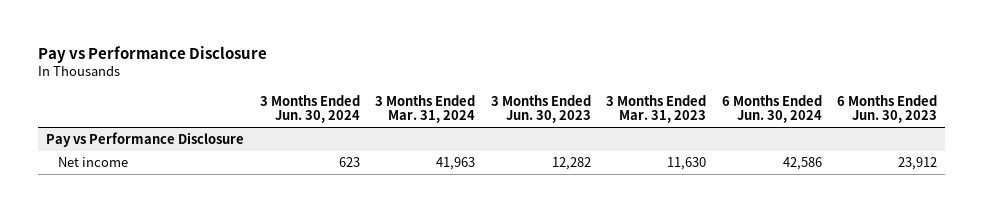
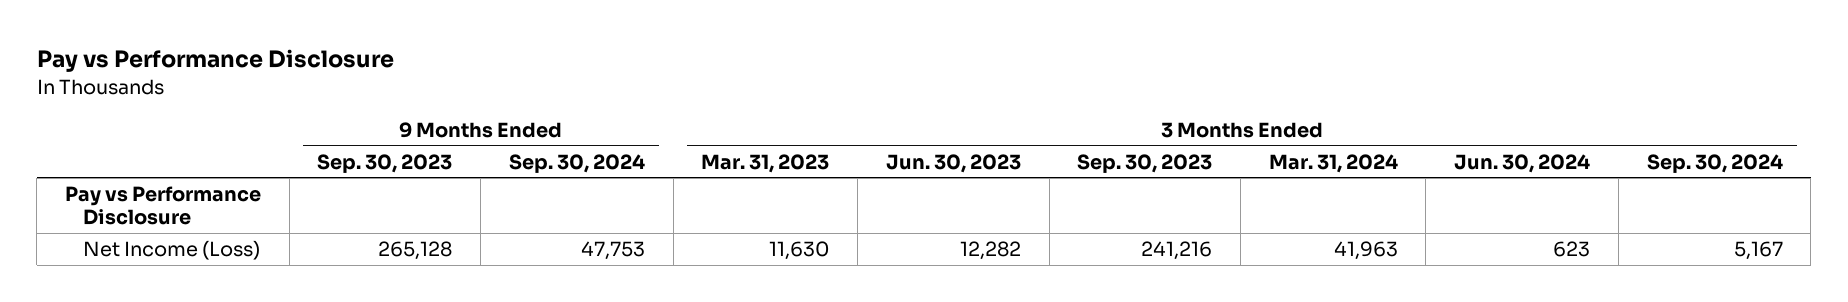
- | 3 Months Ended Jun. 30, 2024 | 3 Months Ended Mar. 31, 2024 | 3 Months Ended Jun. 30, 2023 | 3 Months Ended Mar. 31, 2023 | 6 Months Ended Jun. 30, 2024 | 6 Months Ended Jun. 30, 2023
+ | 9 Months Ended Sep. 30, 2023 | 9 Months Ended Sep. 30, 2024 | 3 Months Ended Mar. 31, 2023 | 3 Months Ended Jun. 30, 2023 | 3 Months Ended Sep. 30, 2023 | 3 Months Ended Mar. 31, 2024 | 3 Months Ended Jun. 30, 2024 | 3 Months Ended Sep. 30, 2024
- Net income | 623 | 41,963 | 12,282 | 11,630 | 42,586 | 23,912
+ Net Income (Loss) | 265,128 | 47,753 | 11,630 | 12,282 | 241,216 | 41,963 | 623 | 5,167

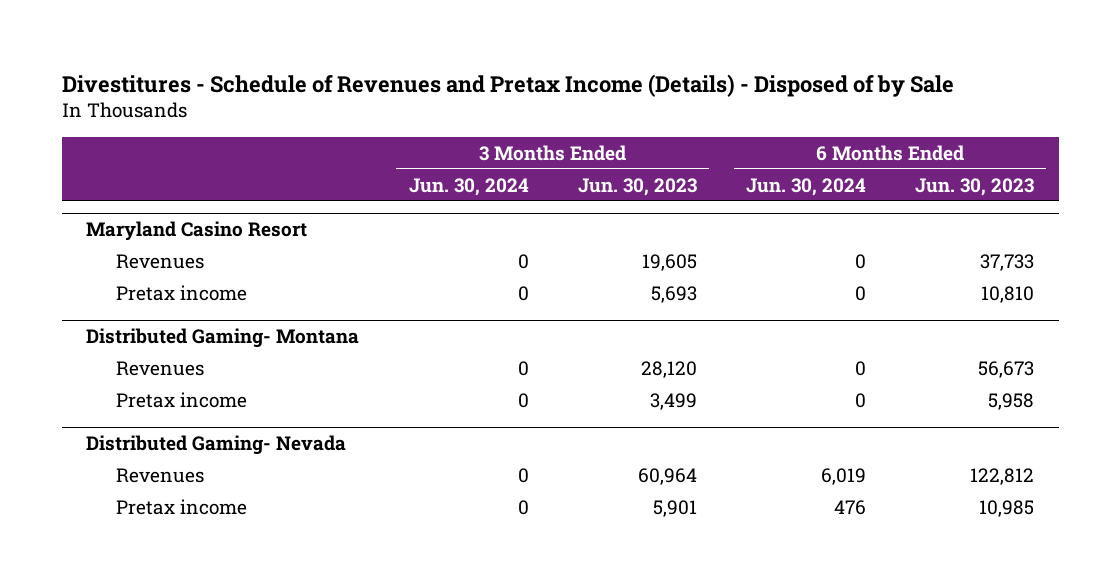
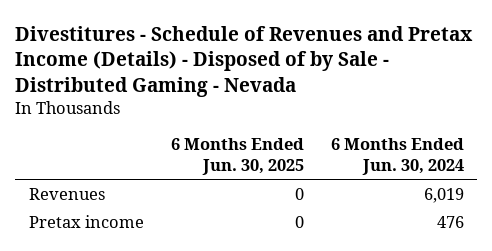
- Divestitures - Schedule of Revenues and Pretax Income (Details) - Disposed of by Sale
+ Divestitures - Schedule of Revenues and Pretax Income (Details) - Disposed of by Sale - Distributed Gaming - Nevada
- | 3 Months Ended Jun. 30, 2024 | 3 Months Ended Jun. 30, 2023 | 6 Months Ended Jun. 30, 2024 | 6 Months Ended Jun. 30, 2023
+ | 6 Months Ended Jun. 30, 2025 | 6 Months Ended Jun. 30, 2024
- Maryland Casino Resort
- Revenues | 0 | 19,605 | 0 | 37,733
- Pretax income | 0 | 5,693 | 0 | 10,810
- Distributed Gaming- Montana
- Revenues | 0 | 28,120 | 0 | 56,673
- Pretax income | 0 | 3,499 | 0 | 5,958
- Distributed Gaming- Nevada

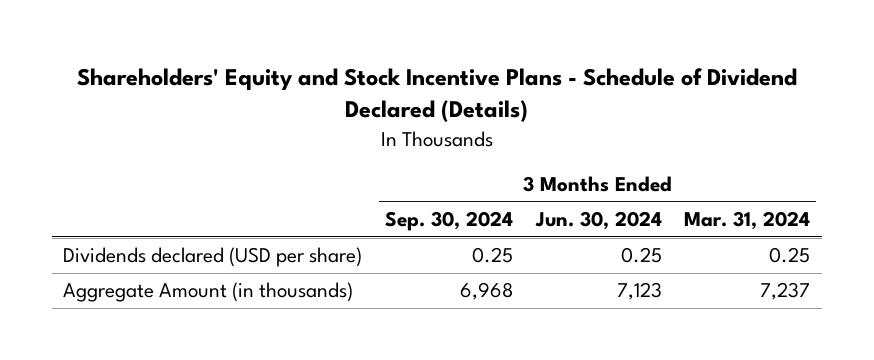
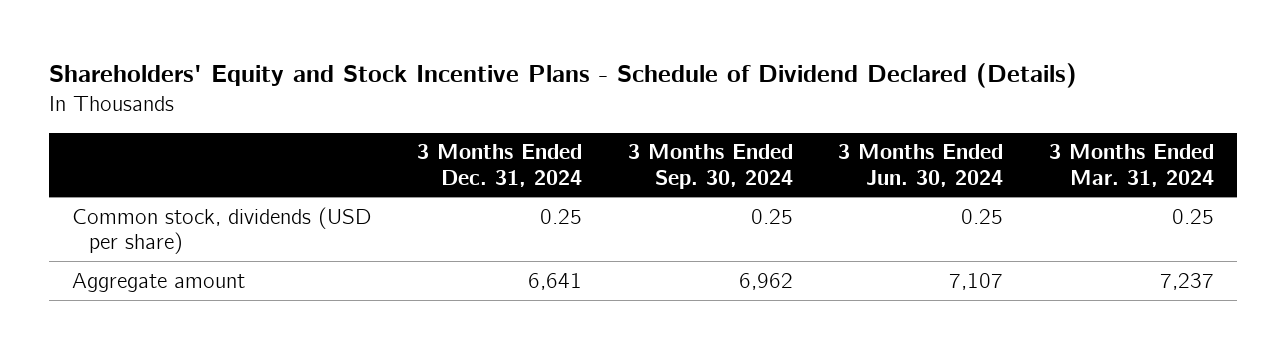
- | 3 Months Ended Sep. 30, 2024 | 3 Months Ended Jun. 30, 2024 | 3 Months Ended Mar. 31, 2024
+ | 3 Months Ended Dec. 31, 2024 | 3 Months Ended Sep. 30, 2024 | 3 Months Ended Jun. 30, 2024 | 3 Months Ended Mar. 31, 2024
- Dividends declared (USD per share) | 0.25 | 0.25 | 0.25
- Aggregate Amount (in thousands) | 6,968 | 7,123 | 7,237
+ Common stock, dividends (USD per share) | 0.25 | 0.25 | 0.25 | 0.25
+ Aggregate amount | 6,641 | 6,962 | 7,107 | 7,237

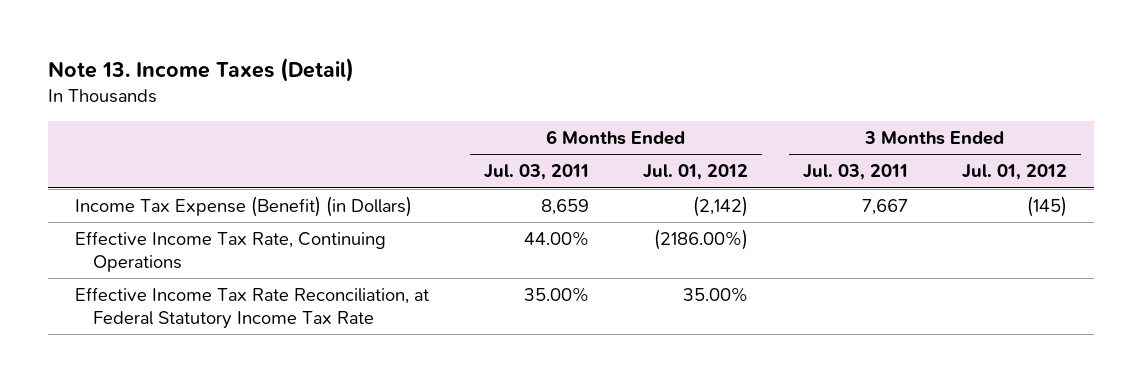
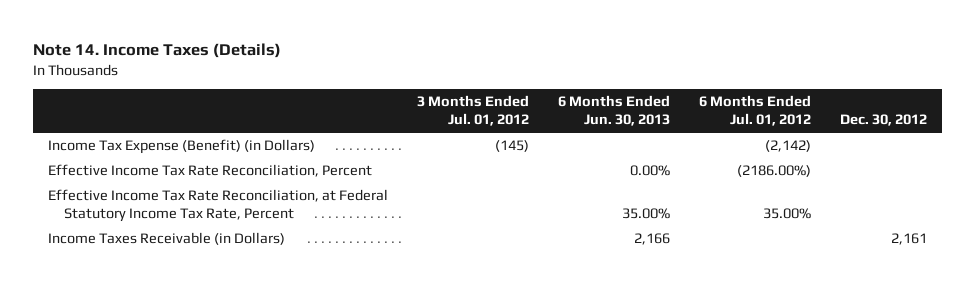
- Note 13. Income Taxes (Detail)
+ Note 14. Income Taxes (Details)
- | 6 Months Ended Jul. 03, 2011 | 6 Months Ended Jul. 01, 2012 | 3 Months Ended Jul. 03, 2011 | 3 Months Ended Jul. 01, 2012
+ | 3 Months Ended Jul. 01, 2012 | 6 Months Ended Jun. 30, 2013 | 6 Months Ended Jul. 01, 2012 | Dec. 30, 2012
- Effective Income Tax Rate, Continuing Operations | 44.00% | (2186.00%) | |
- Effective Income Tax Rate Reconciliation, at Federal Statutory Income Tax Rate | 35.00% | 35.00% | |
+ Effective Income Tax Rate Reconciliation, Percent | | 0.00% | (2186.00%) |
+ Effective Income Tax Rate Reconciliation, at Federal Statutory Income Tax Rate, Percent | | 35.00% | 35.00% |
+ Income Taxes Receivable (in Dollars) | | 2,166 | | 2,161

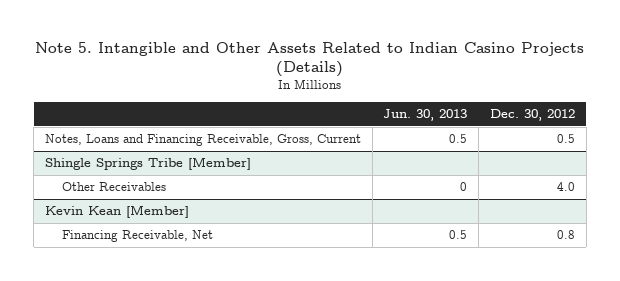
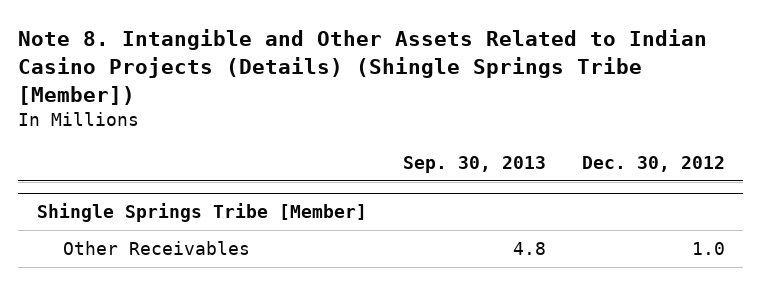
- Note 5. Intangible and Other Assets Related to Indian Casino Projects (Details)
+ Note 8. Intangible and Other Assets Related to Indian Casino Projects (Details) (Shingle Springs Tribe [Member])
- | Jun. 30, 2013 | Dec. 30, 2012
+ | Sep. 30, 2013 | Dec. 30, 2012
- Notes, Loans and Financing Receivable, Gross, Current | 0.5 | 0.5
@ Shingle Springs Tribe [Member]
- Other Receivables | 0 | 4.0
- Kevin Kean [Member]
- Financing Receivable, Net | 0.5 | 0.8
@ Shingle Springs Tribe [Member]
+ Other Receivables | 4.8 | 1.0

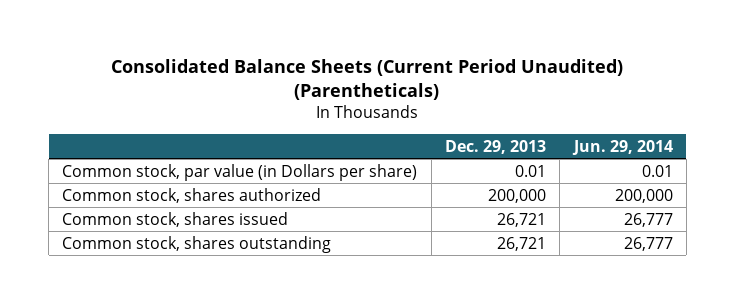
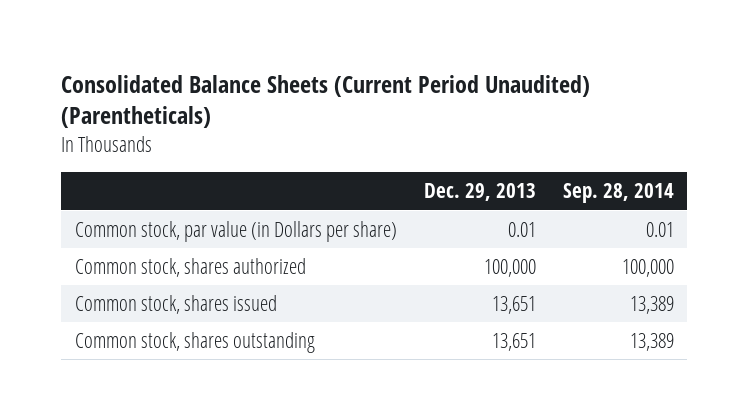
- | Dec. 29, 2013 | Jun. 29, 2014
+ | Dec. 29, 2013 | Sep. 28, 2014
- Common stock, shares authorized | 200,000 | 200,000
- Common stock, shares issued | 26,721 | 26,777
- Common stock, shares outstanding | 26,721 | 26,777
+ Common stock, shares authorized | 100,000 | 100,000
+ Common stock, shares issued | 13,651 | 13,389
+ Common stock, shares outstanding | 13,651 | 13,389

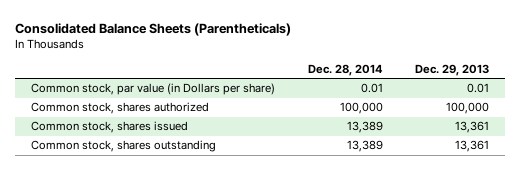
- Consolidated Balance Sheets (Current Period Unaudited) (Parentheticals)
+ Consolidated Balance Sheets (Parentheticals)
- | Dec. 29, 2013 | Sep. 28, 2014
+ | Dec. 28, 2014 | Dec. 29, 2013
- Common stock, shares issued | 13,651 | 13,389
- Common stock, shares outstanding | 13,651 | 13,389
+ Common stock, shares issued | 13,389 | 13,361
+ Common stock, shares outstanding | 13,389 | 13,361

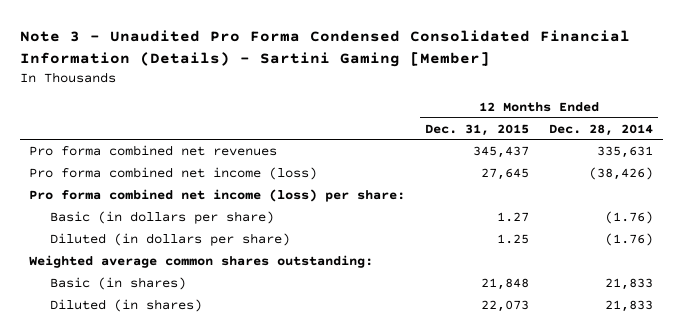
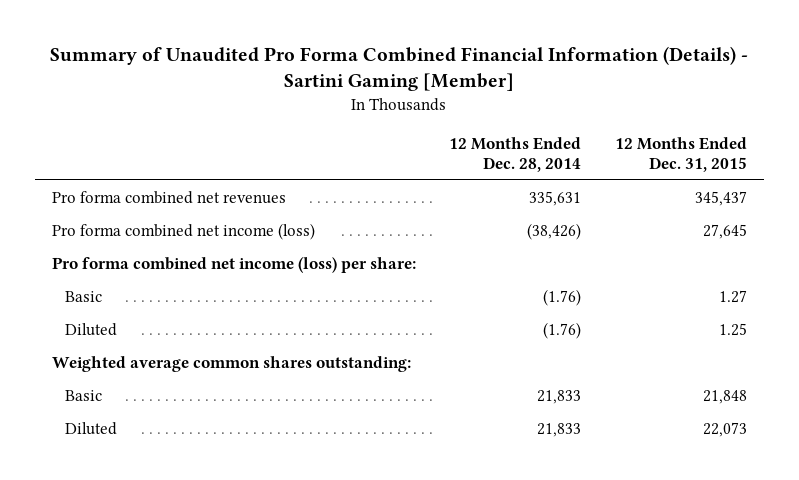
- Note 3 - Unaudited Pro Forma Condensed Consolidated Financial Information (Details) - Sartini Gaming [Member]
+ Summary of Unaudited Pro Forma Combined Financial Information (Details) - Sartini Gaming [Member]
- | 12 Months Ended Dec. 31, 2015 | 12 Months Ended Dec. 28, 2014
+ | 12 Months Ended Dec. 28, 2014 | 12 Months Ended Dec. 31, 2015
- Basic (in dollars per share) | 1.27 | (1.76)
- Diluted (in dollars per share) | 1.25 | (1.76)
+ Basic | (1.76) | 1.27
+ Diluted | (1.76) | 1.25
- Basic (in shares) | 21,848 | 21,833
- Diluted (in shares) | 22,073 | 21,833
+ Basic | 21,833 | 21,848
+ Diluted | 21,833 | 22,073

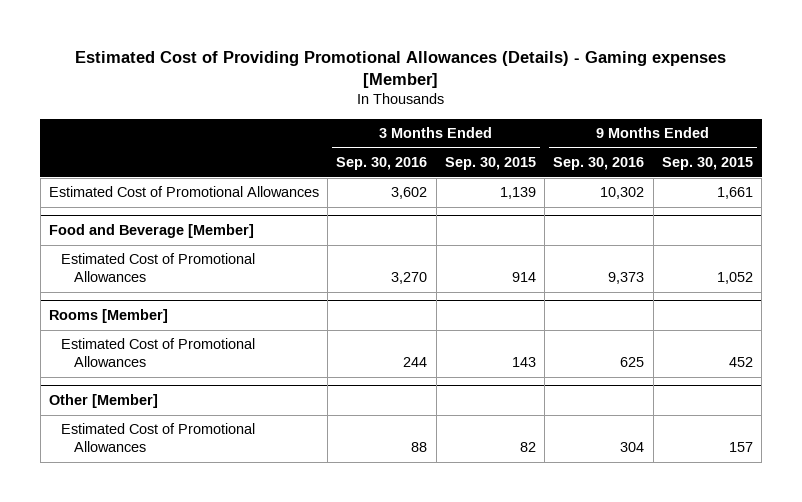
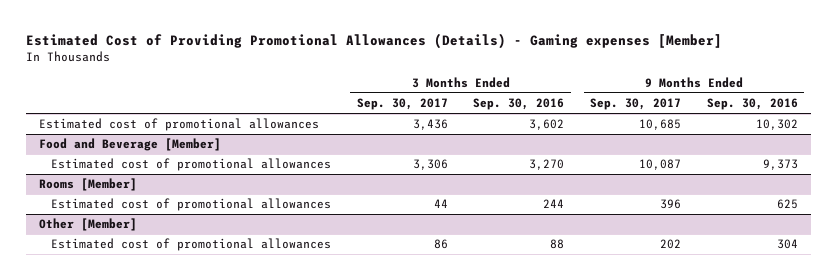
- | 3 Months Ended Sep. 30, 2016 | 3 Months Ended Sep. 30, 2015 | 9 Months Ended Sep. 30, 2016 | 9 Months Ended Sep. 30, 2015
+ | 3 Months Ended Sep. 30, 2017 | 3 Months Ended Sep. 30, 2016 | 9 Months Ended Sep. 30, 2017 | 9 Months Ended Sep. 30, 2016
- Estimated Cost of Promotional Allowances | 3,602 | 1,139 | 10,302 | 1,661
+ Estimated cost of promotional allowances | 3,436 | 3,602 | 10,685 | 10,302
@ Food and Beverage [Member]
- Estimated Cost of Promotional Allowances | 3,270 | 914 | 9,373 | 1,052
+ Estimated cost of promotional allowances | 3,306 | 3,270 | 10,087 | 9,373
@ Rooms [Member]
- Estimated Cost of Promotional Allowances | 244 | 143 | 625 | 452
+ Estimated cost of promotional allowances | 44 | 244 | 396 | 625
@ Other [Member]
- Estimated Cost of Promotional Allowances | 88 | 82 | 304 | 157
+ Estimated cost of promotional allowances | 86 | 88 | 202 | 304

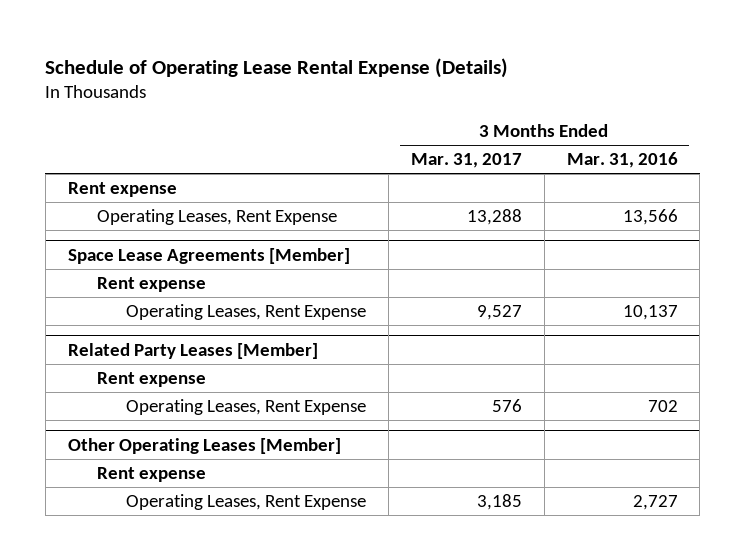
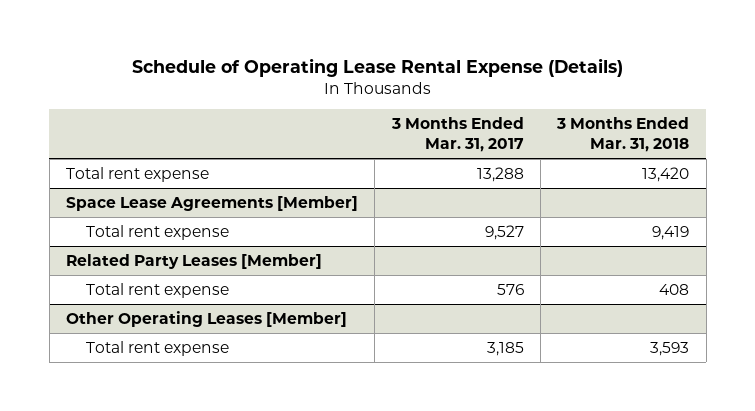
- | 3 Months Ended Mar. 31, 2017 | 3 Months Ended Mar. 31, 2016
+ | 3 Months Ended Mar. 31, 2017 | 3 Months Ended Mar. 31, 2018
- Rent expense
- Operating Leases, Rent Expense | 13,288 | 13,566
+ Total rent expense | 13,288 | 13,420
@ Space Lease Agreements [Member]
- Rent expense
- Operating Leases, Rent Expense | 9,527 | 10,137
+ Total rent expense | 9,527 | 9,419
@ Related Party Leases [Member]
- Rent expense
- Operating Leases, Rent Expense | 576 | 702
+ Total rent expense | 576 | 408
@ Other Operating Leases [Member]
- Rent expense
- Operating Leases, Rent Expense | 3,185 | 2,727
+ Total rent expense | 3,185 | 3,593

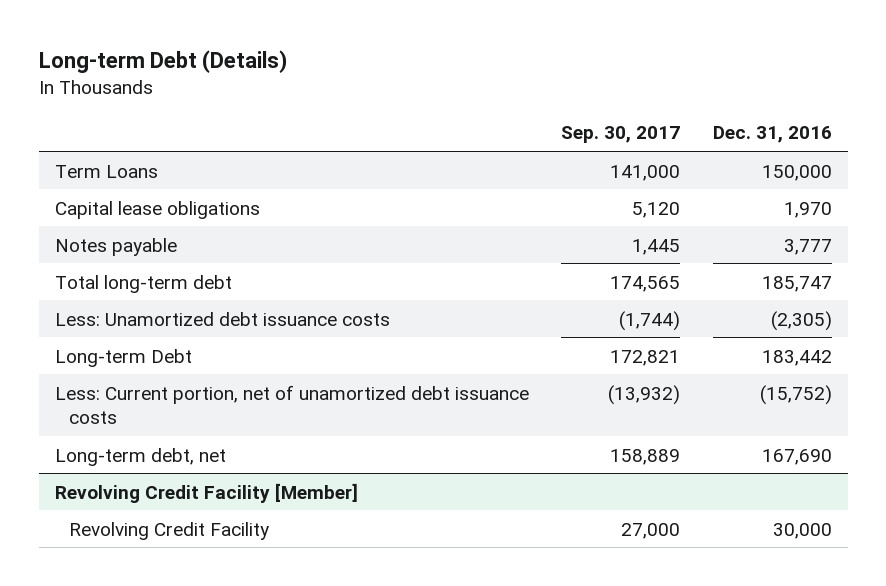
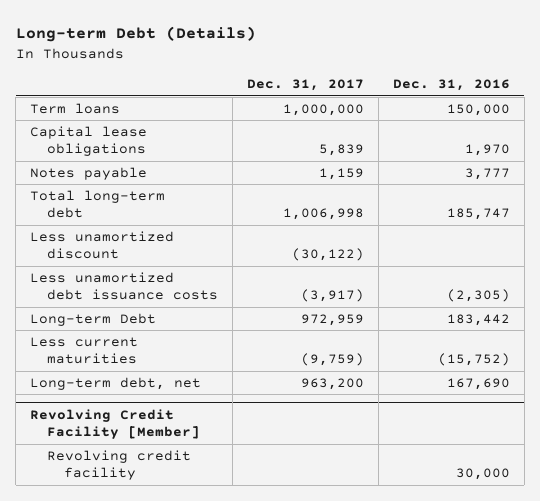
- | Sep. 30, 2017 | Dec. 31, 2016
+ | Dec. 31, 2017 | Dec. 31, 2016
- Term Loans | 141,000 | 150,000
+ Term loans | 1,000,000 | 150,000
- Less: Unamortized debt issuance costs | (1,744) | (2,305)
+ Less unamortized discount | (30,122) |
+ Less unamortized debt issuance costs | (3,917) | (2,305)
- Less: Current portion, net of unamortized debt issuance costs | (13,932) | (15,752)
+ Less current maturities | (9,759) | (15,752)
@ Revolving Credit Facility [Member]
- Revolving Credit Facility | 27,000 | 30,000
+ Revolving credit facility | | 30,000

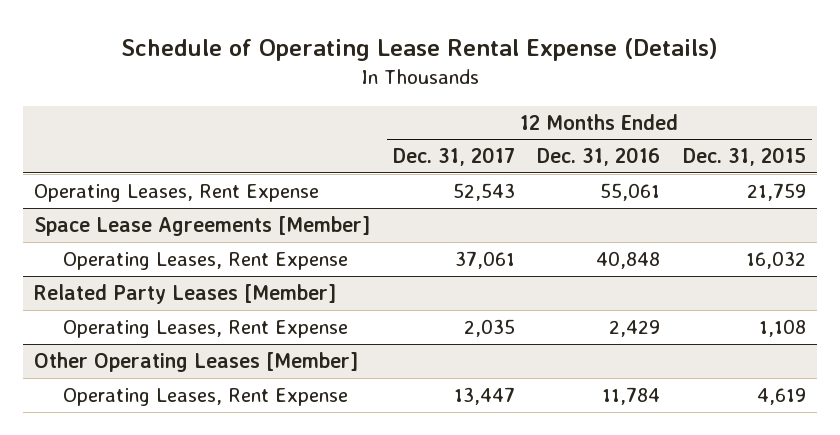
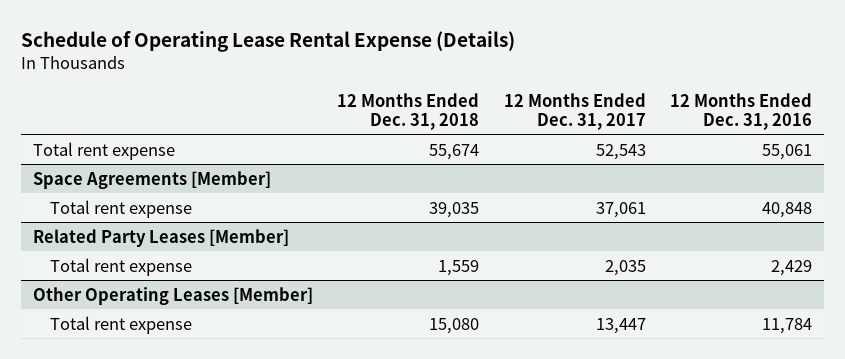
- | 12 Months Ended Dec. 31, 2017 | 12 Months Ended Dec. 31, 2016 | 12 Months Ended Dec. 31, 2015
+ | 12 Months Ended Dec. 31, 2018 | 12 Months Ended Dec. 31, 2017 | 12 Months Ended Dec. 31, 2016
- Operating Leases, Rent Expense | 52,543 | 55,061 | 21,759
- Space Lease Agreements [Member]
- Operating Leases, Rent Expense | 37,061 | 40,848 | 16,032
+ Total rent expense | 55,674 | 52,543 | 55,061
+ Space Agreements [Member]
+ Total rent expense | 39,035 | 37,061 | 40,848
@ Related Party Leases [Member]
- Operating Leases, Rent Expense | 2,035 | 2,429 | 1,108
+ Total rent expense | 1,559 | 2,035 | 2,429
@ Other Operating Leases [Member]
- Operating Leases, Rent Expense | 13,447 | 11,784 | 4,619
+ Total rent expense | 15,080 | 13,447 | 11,784

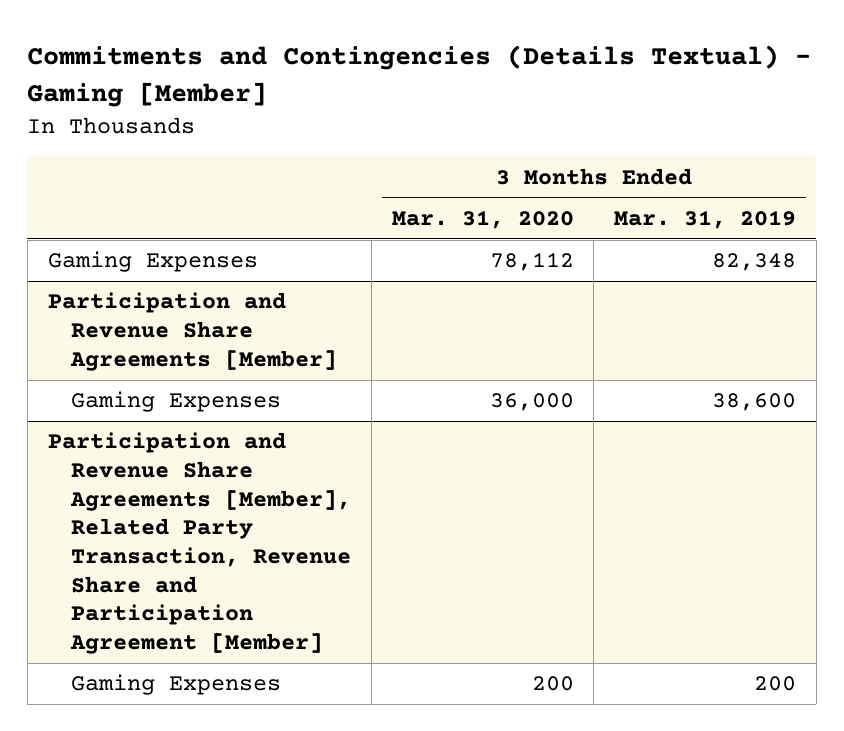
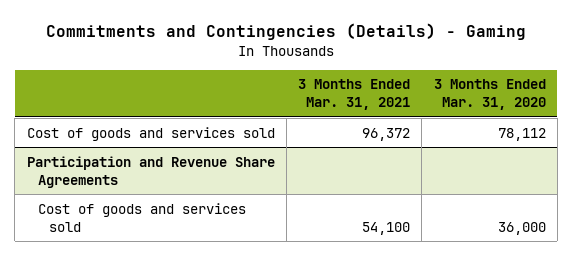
- Commitments and Contingencies (Details Textual) - Gaming [Member]
+ Commitments and Contingencies (Details) - Gaming
- | 3 Months Ended Mar. 31, 2020 | 3 Months Ended Mar. 31, 2019
+ | 3 Months Ended Mar. 31, 2021 | 3 Months Ended Mar. 31, 2020
- Gaming Expenses | 78,112 | 82,348
- Participation and Revenue Share Agreements [Member]
- Gaming Expenses | 36,000 | 38,600
- Participation and Revenue Share Agreements [Member], Related Party Transaction, Revenue Share and Participation Agreement [Member]
- Gaming Expenses | 200 | 200
+ Cost of goods and services sold | 96,372 | 78,112
+ Participation and Revenue Share Agreements
+ Cost of goods and services sold | 54,100 | 36,000

